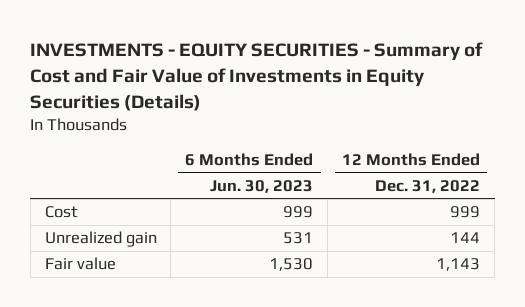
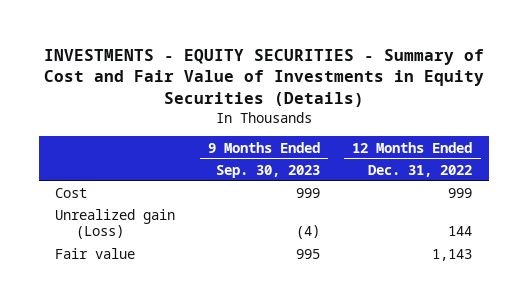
- | 6 Months Ended Jun. 30, 2023 | 12 Months Ended Dec. 31, 2022
+ | 9 Months Ended Sep. 30, 2023 | 12 Months Ended Dec. 31, 2022
- Unrealized gain | 531 | 144
+ Unrealized gain (Loss) | (4) | 144

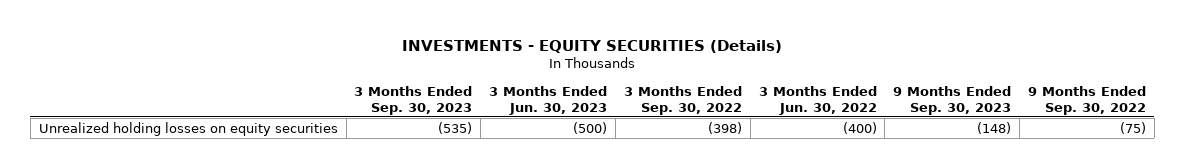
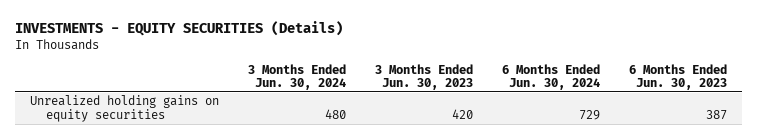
- | 3 Months Ended Sep. 30, 2023 | 3 Months Ended Jun. 30, 2023 | 3 Months Ended Sep. 30, 2022 | 3 Months Ended Jun. 30, 2022 | 9 Months Ended Sep. 30, 2023 | 9 Months Ended Sep. 30, 2022
+ | 3 Months Ended Jun. 30, 2024 | 3 Months Ended Jun. 30, 2023 | 6 Months Ended Jun. 30, 2024 | 6 Months Ended Jun. 30, 2023
- Unrealized holding losses on equity securities | (535) | (500) | (398) | (400) | (148) | (75)
+ Unrealized holding gains on equity securities | 480 | 420 | 729 | 387

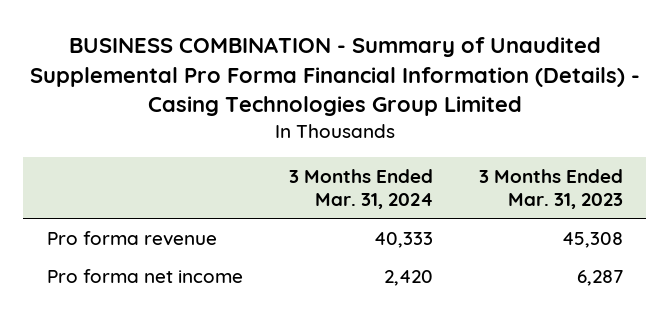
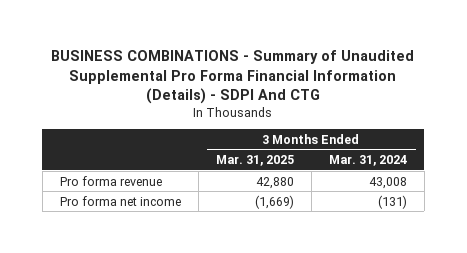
- BUSINESS COMBINATION - Summary of Unaudited Supplemental Pro Forma Financial Information (Details) - Casing Technologies Group Limited
+ BUSINESS COMBINATIONS - Summary of Unaudited Supplemental Pro Forma Financial Information (Details) - SDPI And CTG
- | 3 Months Ended Mar. 31, 2024 | 3 Months Ended Mar. 31, 2023
+ | 3 Months Ended Mar. 31, 2025 | 3 Months Ended Mar. 31, 2024
- Pro forma revenue | 40,333 | 45,308
- Pro forma net income | 2,420 | 6,287
+ Pro forma revenue | 42,880 | 43,008
+ Pro forma net income | (1,669) | (131)

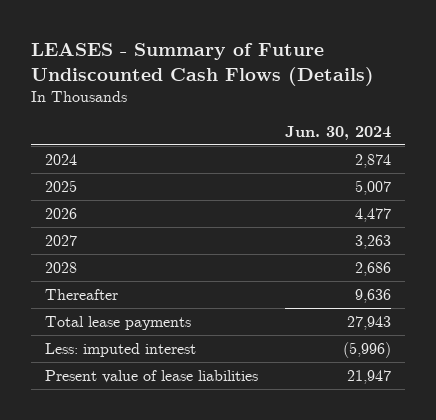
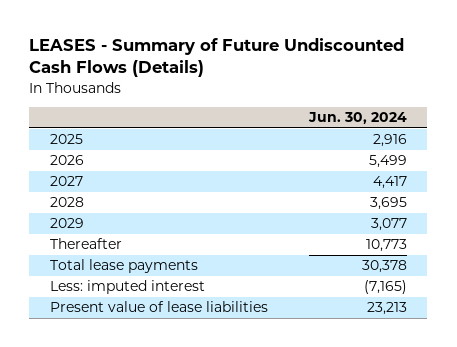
- 2024 | 2,874
- 2025 | 5,007
- 2026 | 4,477
- 2027 | 3,263
- 2028 | 2,686
- Thereafter | 9,636
- Total lease payments | 27,943
- Less: imputed interest | (5,996)
- Present value of lease liabilities | 21,947
+ 2025 | 2,916
+ 2026 | 5,499
+ 2027 | 4,417
+ 2028 | 3,695
+ 2029 | 3,077
+ Thereafter | 10,773
+ Total lease payments | 30,378
+ Less: imputed interest | (7,165)
+ Present value of lease liabilities | 23,213

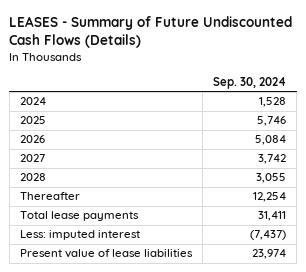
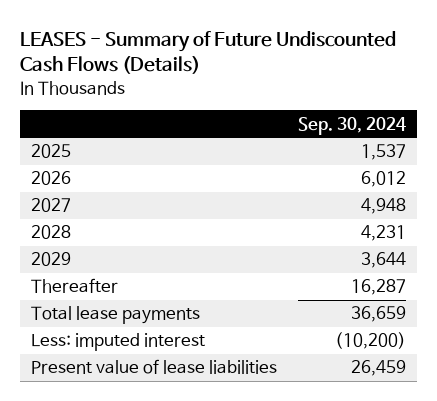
- 2024 | 1,528
- 2025 | 5,746
- 2026 | 5,084
- 2027 | 3,742
- 2028 | 3,055
- Thereafter | 12,254
- Total lease payments | 31,411
- Less: imputed interest | (7,437)
- Present value of lease liabilities | 23,974
+ 2025 | 1,537
+ 2026 | 6,012
+ 2027 | 4,948
+ 2028 | 4,231
+ 2029 | 3,644
+ Thereafter | 16,287
+ Total lease payments | 36,659
+ Less: imputed interest | (10,200)
+ Present value of lease liabilities | 26,459

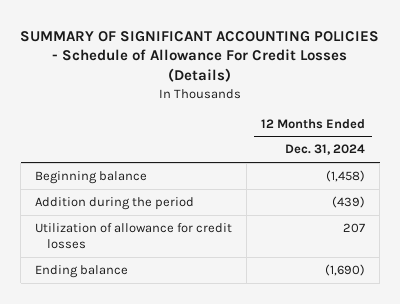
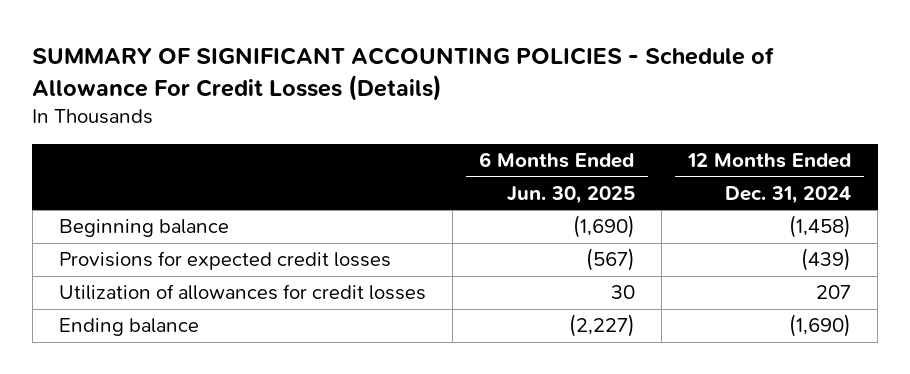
- | 12 Months Ended Dec. 31, 2024
+ | 6 Months Ended Jun. 30, 2025 | 12 Months Ended Dec. 31, 2024
- Addition during the period | (439)
- Utilization of allowance for credit losses | 207
+ Provisions for expected credit losses | (567) | (439)
+ Utilization of allowances for credit losses | 30 | 207

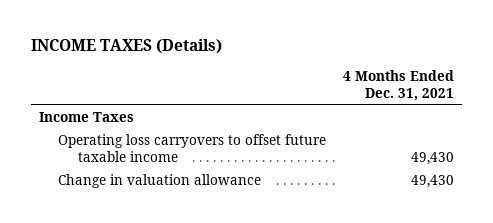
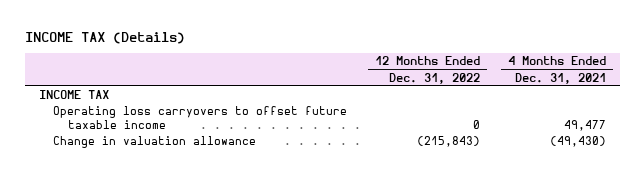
- INCOME TAXES (Details)
+ INCOME TAX (Details)
- | 4 Months Ended Dec. 31, 2021
+ | 12 Months Ended Dec. 31, 2022 | 4 Months Ended Dec. 31, 2021
- Income Taxes
- Operating loss carryovers to offset future taxable income | 49,430
- Change in valuation allowance | 49,430
+ INCOME TAX
+ Operating loss carryovers to offset future taxable income | 0 | 49,477
+ Change in valuation allowance | (215,843) | (49,430)

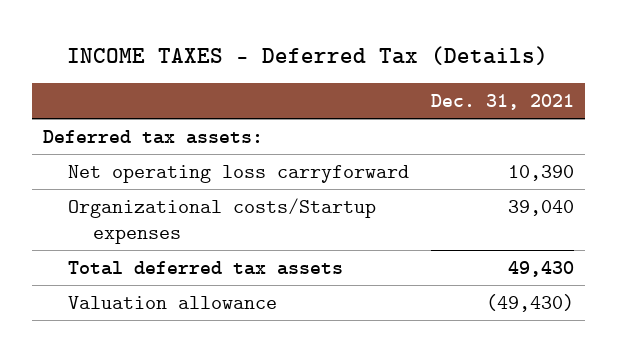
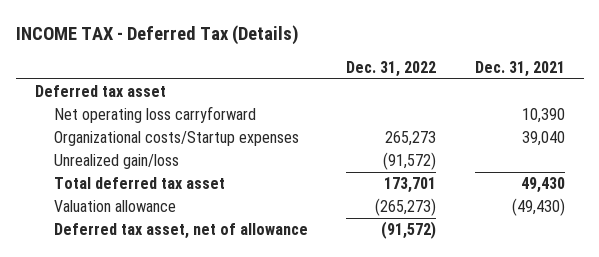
- INCOME TAXES - Deferred Tax (Details)
+ INCOME TAX - Deferred Tax (Details)
- | Dec. 31, 2021
+ | Dec. 31, 2022 | Dec. 31, 2021
- Deferred tax assets:
+ Deferred tax asset
- Total deferred tax assets | 49,430
+ Unrealized gain/loss | (91,572) |
+ Total deferred tax asset | 173,701 | 49,430
+ Deferred tax asset, net of allowance | (91,572) |

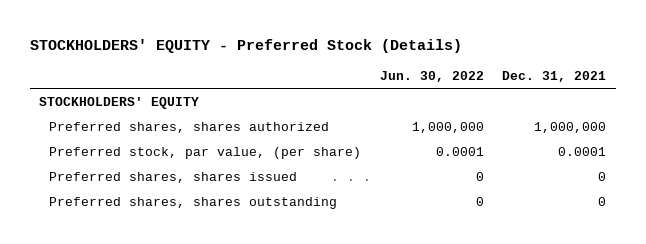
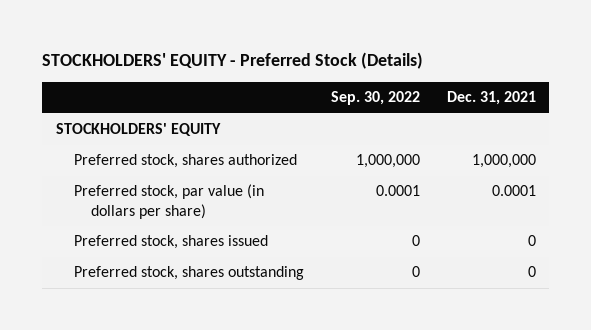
- | Jun. 30, 2022 | Dec. 31, 2021
+ | Sep. 30, 2022 | Dec. 31, 2021
- Preferred shares, shares authorized | 1,000,000 | 1,000,000
- Preferred stock, par value, (per share) | 0.0001 | 0.0001
- Preferred shares, shares issued | 0 | 0
- Preferred shares, shares outstanding | 0 | 0
+ Preferred stock, shares authorized | 1,000,000 | 1,000,000
+ Preferred stock, par value (in dollars per share) | 0.0001 | 0.0001
+ Preferred stock, shares issued | 0 | 0
+ Preferred stock, shares outstanding | 0 | 0

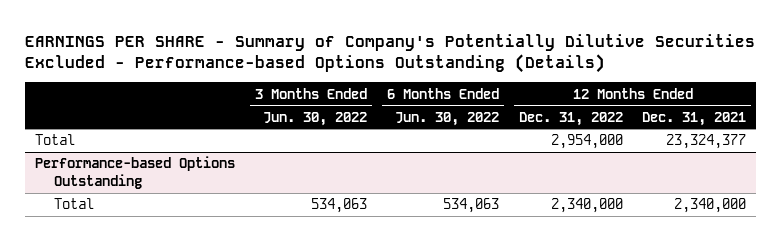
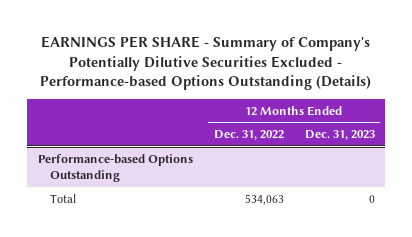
- | 3 Months Ended Jun. 30, 2022 | 6 Months Ended Jun. 30, 2022 | 12 Months Ended Dec. 31, 2022 | 12 Months Ended Dec. 31, 2021
+ | 12 Months Ended Dec. 31, 2022 | 12 Months Ended Dec. 31, 2023
- Total | | | 2,954,000 | 23,324,377
@ Performance-based Options Outstanding
- Total | 534,063 | 534,063 | 2,340,000 | 2,340,000
+ Total | 534,063 | 0

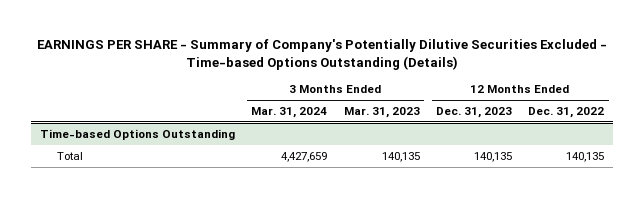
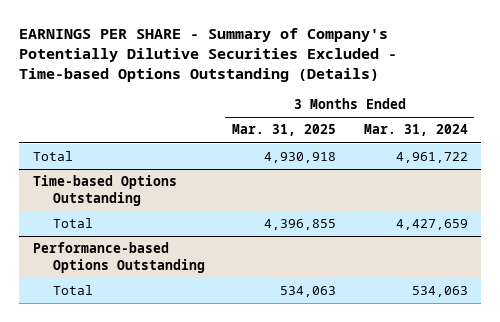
- | 3 Months Ended Mar. 31, 2024 | 3 Months Ended Mar. 31, 2023 | 12 Months Ended Dec. 31, 2023 | 12 Months Ended Dec. 31, 2022
+ | 3 Months Ended Mar. 31, 2025 | 3 Months Ended Mar. 31, 2024
+ Total | 4,930,918 | 4,961,722
+ Performance-based Options Outstanding
+ Total | 534,063 | 534,063

